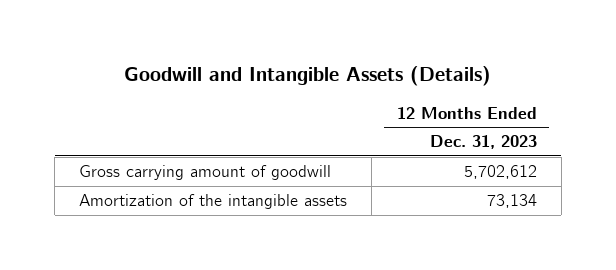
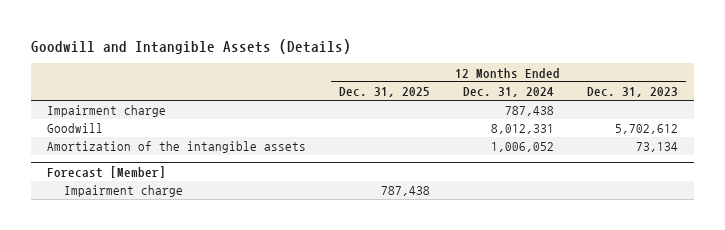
- | 12 Months Ended Dec. 31, 2023
+ | 12 Months Ended Dec. 31, 2025 | 12 Months Ended Dec. 31, 2024 | 12 Months Ended Dec. 31, 2023
- Gross carrying amount of goodwill | 5,702,612
+ Impairment charge | | 787,438 |
+ Goodwill | | 8,012,331 | 5,702,612
+ Forecast [Member]
+ Impairment charge | 787,438 | |

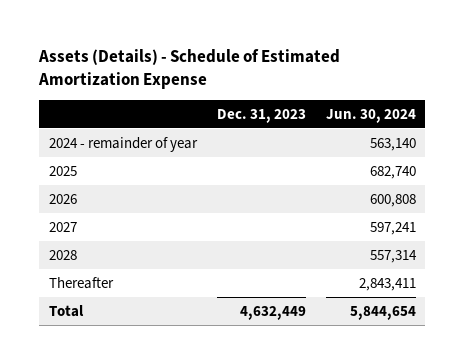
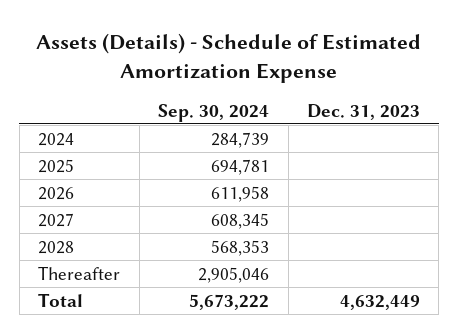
- | Dec. 31, 2023 | Jun. 30, 2024
+ | Sep. 30, 2024 | Dec. 31, 2023
- 2024 - remainder of year | | 563,140
+ 2024 | 284,739 |

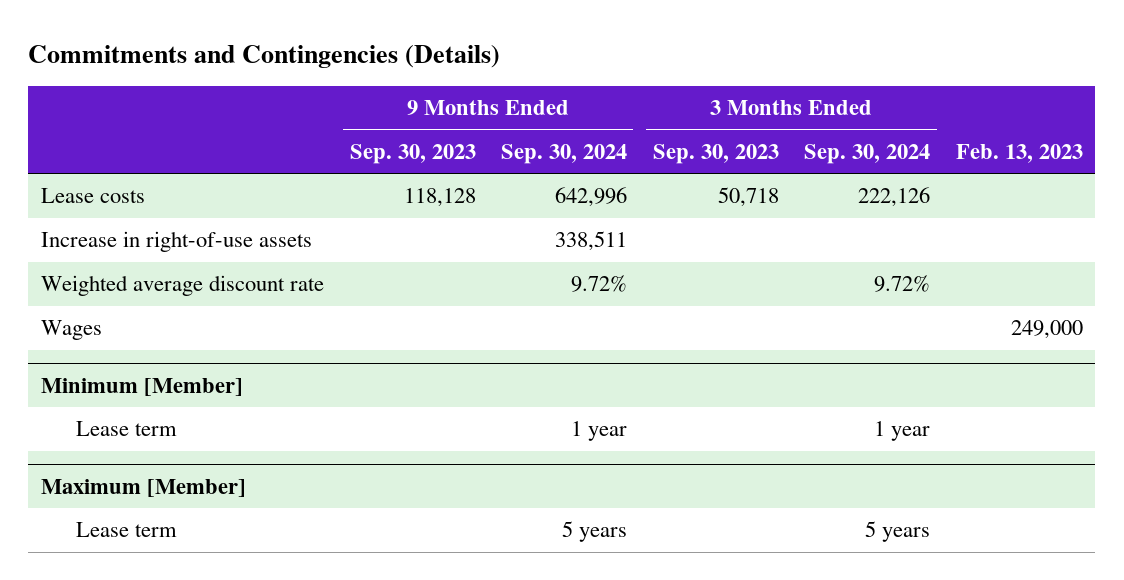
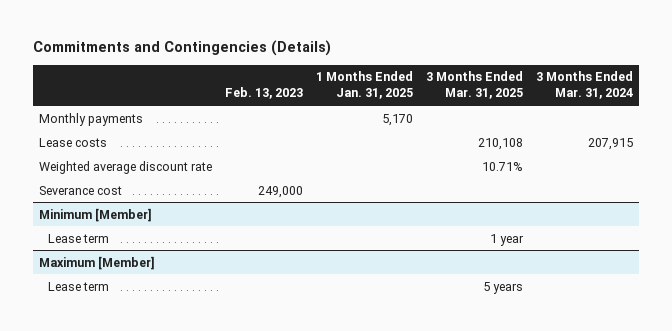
- | 9 Months Ended Sep. 30, 2023 | 9 Months Ended Sep. 30, 2024 | 3 Months Ended Sep. 30, 2023 | 3 Months Ended Sep. 30, 2024 | Feb. 13, 2023
+ | Feb. 13, 2023 | 1 Months Ended Jan. 31, 2025 | 3 Months Ended Mar. 31, 2025 | 3 Months Ended Mar. 31, 2024
+ Monthly payments | | 5,170 | |
- Increase in right-of-use assets | | 338,511 | | |
- Wages | | | | | 249,000
+ Severance cost | 249,000 | | |

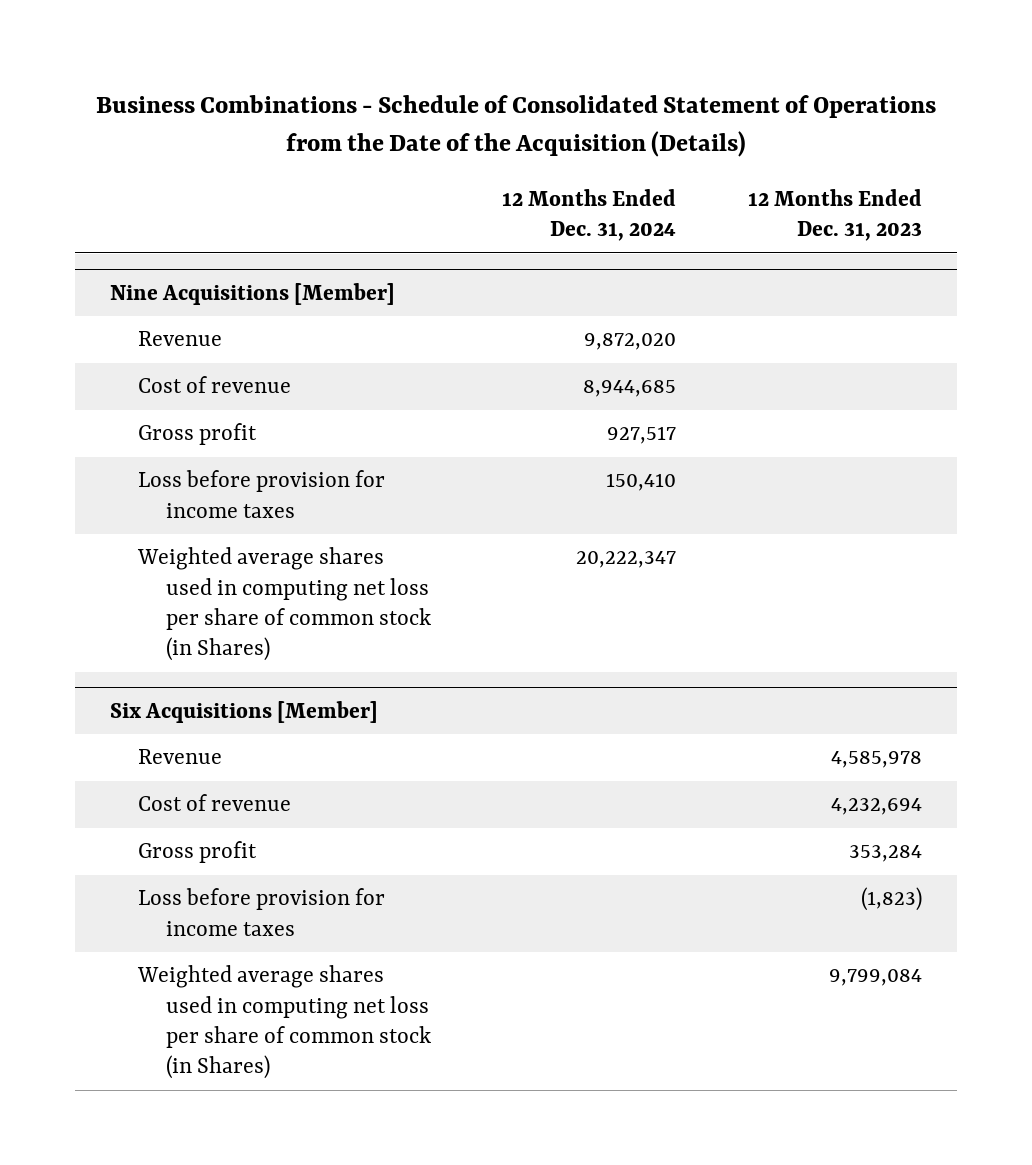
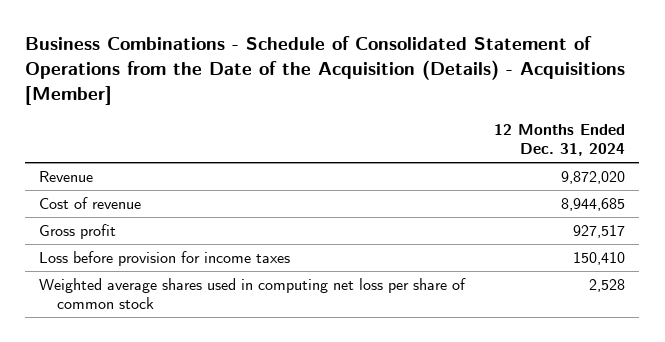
- Business Combinations - Schedule of Consolidated Statement of Operations from the Date of the Acquisition (Details)
+ Business Combinations - Schedule of Consolidated Statement of Operations from the Date of the Acquisition (Details) - Acquisitions [Member]
- | 12 Months Ended Dec. 31, 2024 | 12 Months Ended Dec. 31, 2023
+ | 12 Months Ended Dec. 31, 2024
- Nine Acquisitions [Member]
- Weighted average shares used in computing net loss per share of common stock (in Shares) | 20,222,347 |
- Six Acquisitions [Member]
- Revenue | | 4,585,978
- Cost of revenue | | 4,232,694
- Gross profit | | 353,284
- Loss before provision for income taxes | | (1,823)
- Weighted average shares used in computing net loss per share of common stock (in Shares) | | 9,799,084
+ Weighted average shares used in computing net loss per share of common stock | 2,528

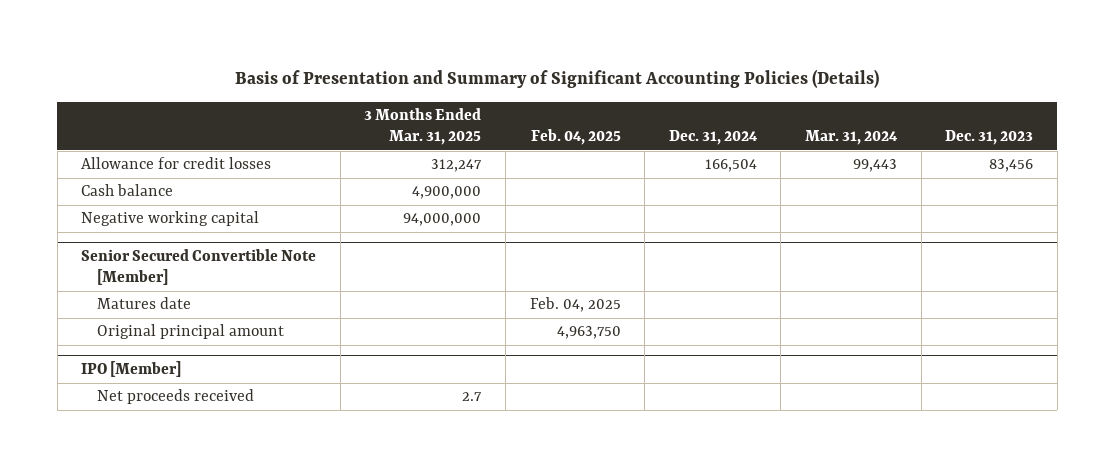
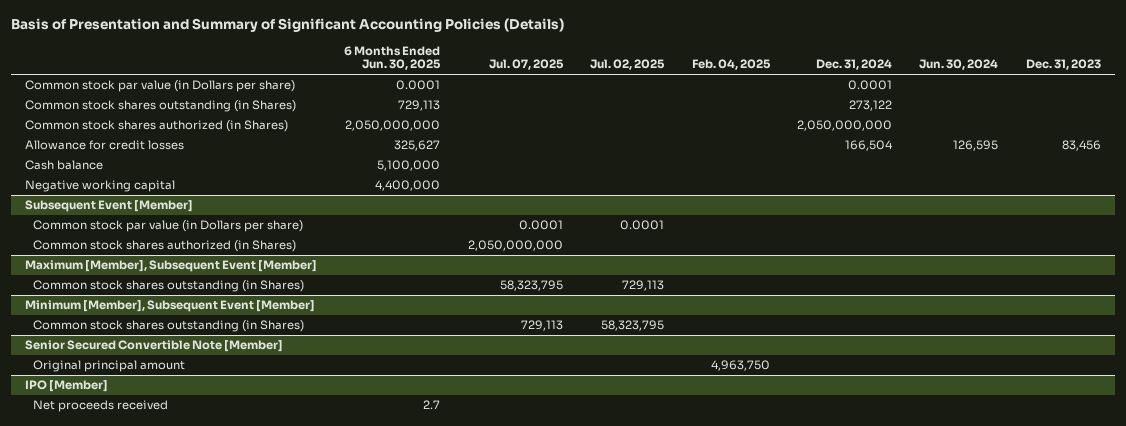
- | 3 Months Ended Mar. 31, 2025 | Feb. 04, 2025 | Dec. 31, 2024 | Mar. 31, 2024 | Dec. 31, 2023
+ | 6 Months Ended Jun. 30, 2025 | Jul. 07, 2025 | Jul. 02, 2025 | Feb. 04, 2025 | Dec. 31, 2024 | Jun. 30, 2024 | Dec. 31, 2023
+ Common stock par value (in Dollars per share) | 0.0001 | | | | 0.0001 | |
+ Common stock shares outstanding (in Shares) | 729,113 | | | | 273,122 | |
+ Common stock shares authorized (in Shares) | 2,050,000,000 | | | | 2,050,000,000 | |
+ Subsequent Event [Member]
+ Common stock par value (in Dollars per share) | | 0.0001 | 0.0001 | | | |
+ Common stock shares authorized (in Shares) | | 2,050,000,000 | | | | |
+ Maximum [Member], Subsequent Event [Member]
+ Common stock shares outstanding (in Shares) | | 58,323,795 | 729,113 | | | |
+ Minimum [Member], Subsequent Event [Member]
+ Common stock shares outstanding (in Shares) | | 729,113 | 58,323,795 | | | |
@ Senior Secured Convertible Note [Member]
- Matures date | | Feb. 04, 2025 | | |

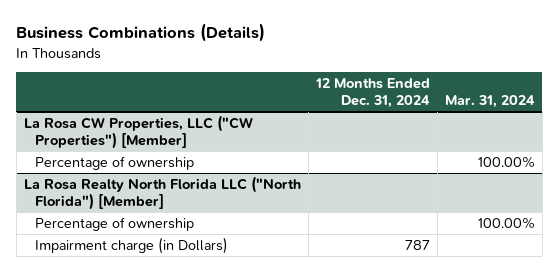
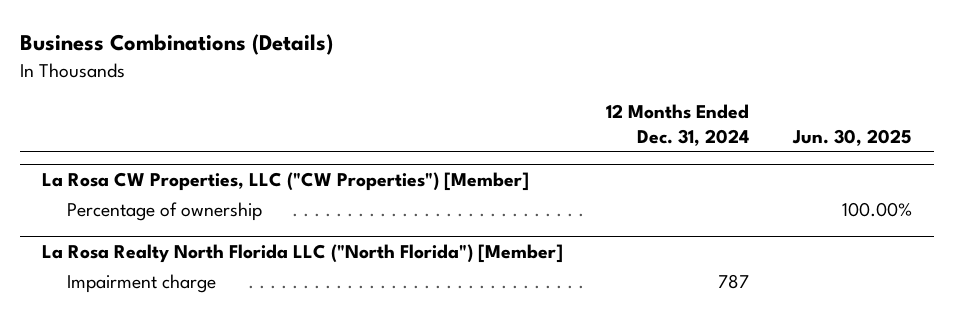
- | 12 Months Ended Dec. 31, 2024 | Mar. 31, 2024
+ | 12 Months Ended Dec. 31, 2024 | Jun. 30, 2025
@ La Rosa Realty North Florida LLC ("North Florida") [Member]
- Percentage of ownership | | 100.00%
- Impairment charge (in Dollars) | 787 |
+ Impairment charge | 787 |

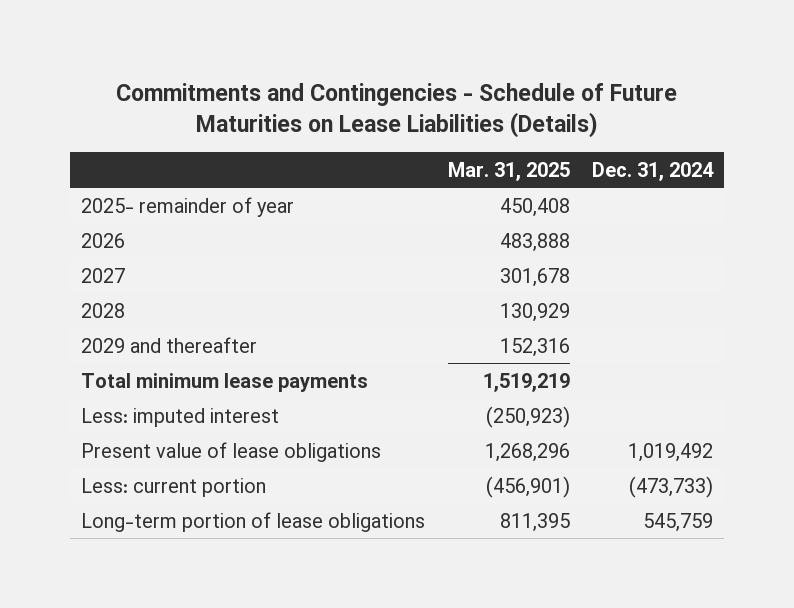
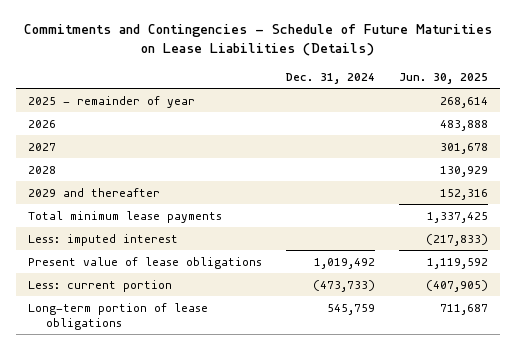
- | Mar. 31, 2025 | Dec. 31, 2024
+ | Dec. 31, 2024 | Jun. 30, 2025
- 2025- remainder of year | 450,408 |
+ 2025 - remainder of year | | 268,614

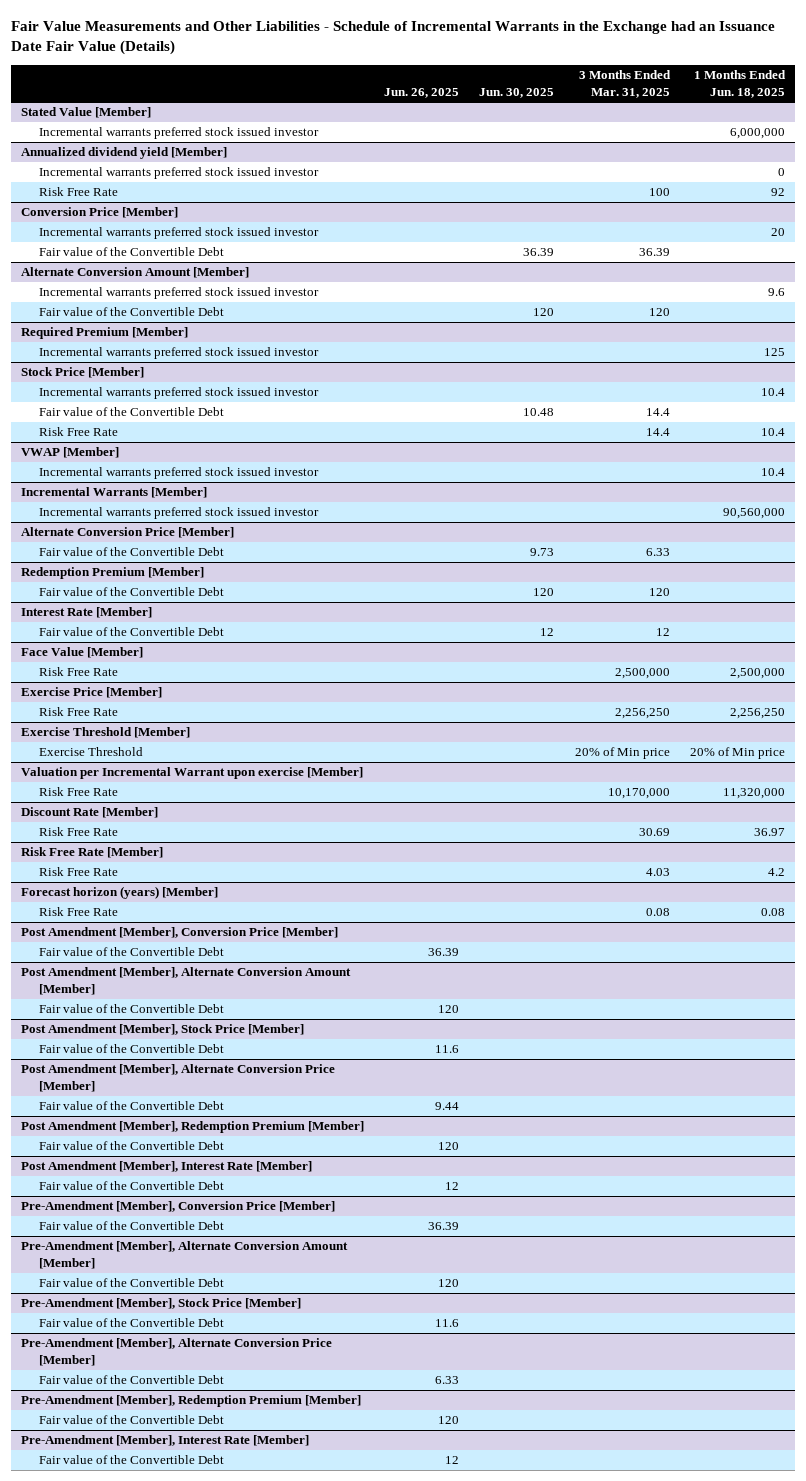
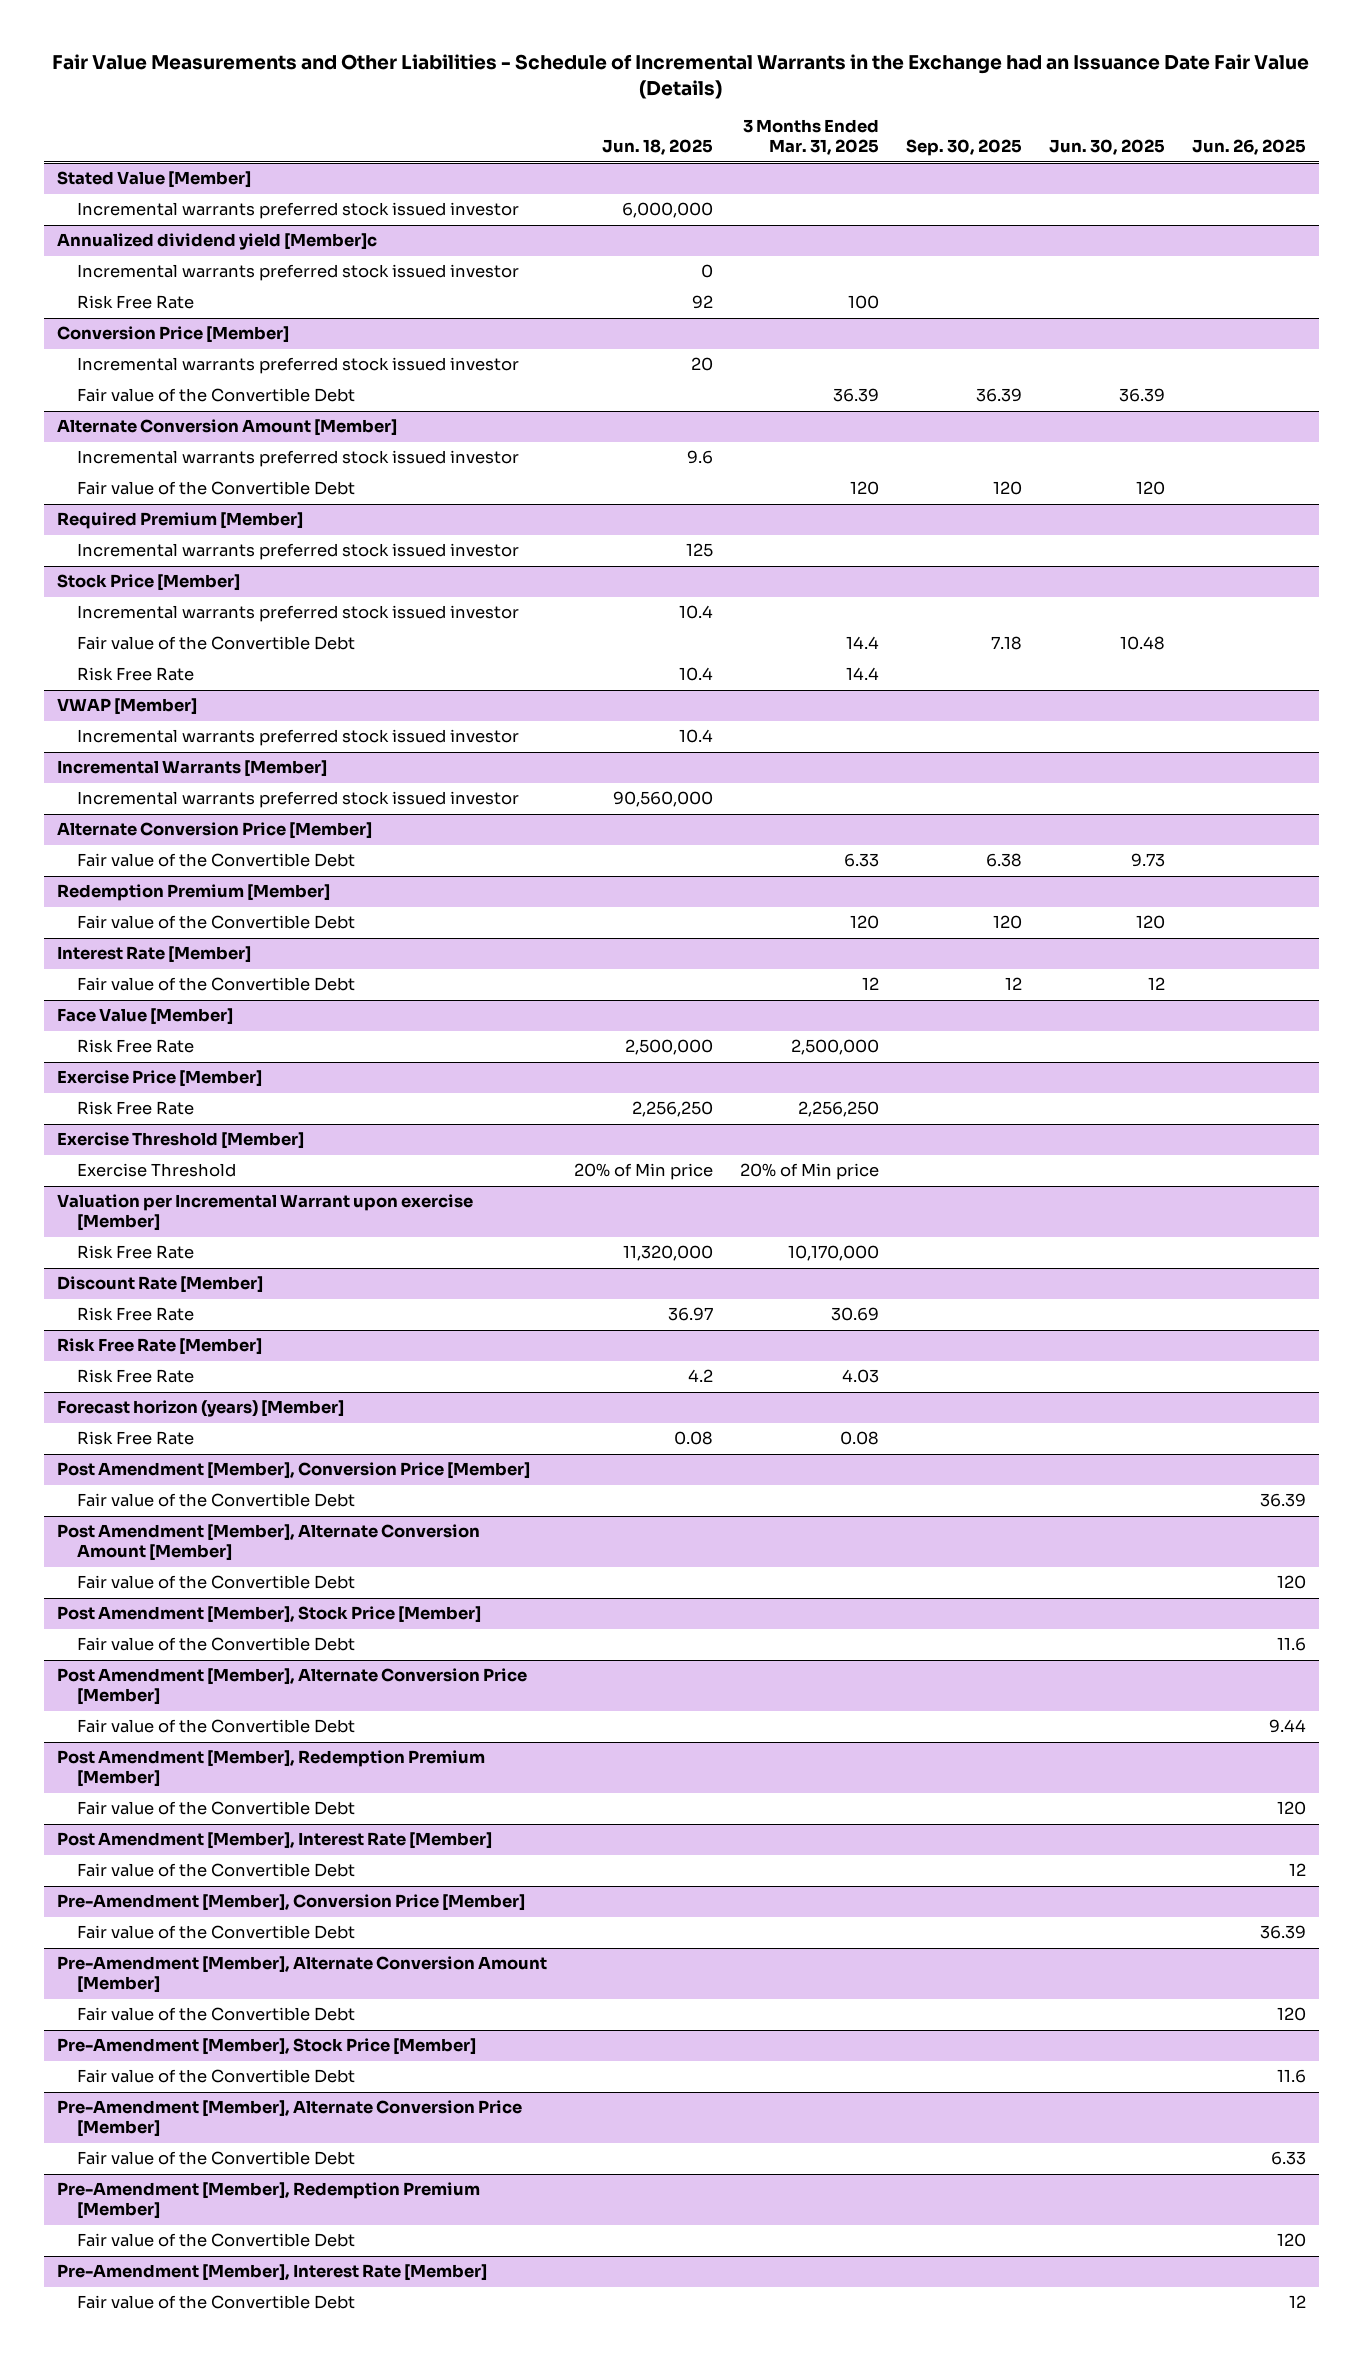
- | Jun. 26, 2025 | Jun. 30, 2025 | 3 Months Ended Mar. 31, 2025 | 1 Months Ended Jun. 18, 2025
+ | Jun. 18, 2025 | 3 Months Ended Mar. 31, 2025 | Sep. 30, 2025 | Jun. 30, 2025 | Jun. 26, 2025
- Annualized dividend yield [Member]
+ Annualized dividend yield [Member]c

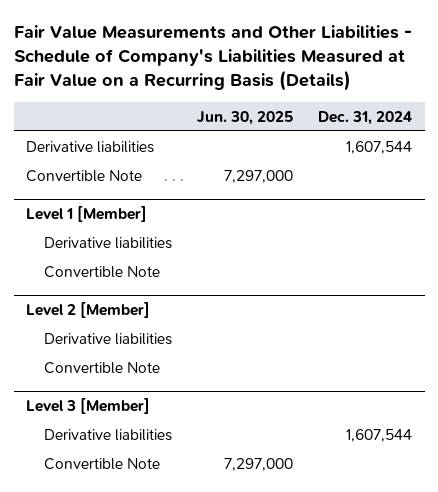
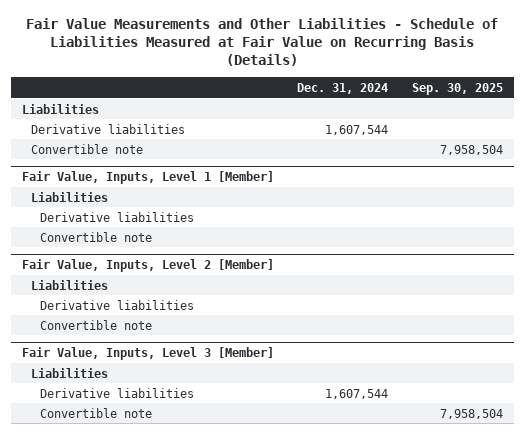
- Fair Value Measurements and Other Liabilities - Schedule of Company's Liabilities Measured at Fair Value on a Recurring Basis (Details)
+ Fair Value Measurements and Other Liabilities - Schedule of Liabilities Measured at Fair Value on Recurring Basis (Details)
- | Jun. 30, 2025 | Dec. 31, 2024
+ | Dec. 31, 2024 | Sep. 30, 2025
+ Liabilities
- Convertible Note | 7,297,000 |
- Level 1 [Member]
+ Convertible note | | 7,958,504
+ Fair Value, Inputs, Level 1 [Member]
+ Liabilities
- Convertible Note
- Level 2 [Member]
+ Convertible note
+ Fair Value, Inputs, Level 2 [Member]
+ Liabilities
- Convertible Note
- Level 3 [Member]
+ Convertible note
+ Fair Value, Inputs, Level 3 [Member]
+ Liabilities
- Convertible Note | 7,297,000 |
+ Convertible note | | 7,958,504

